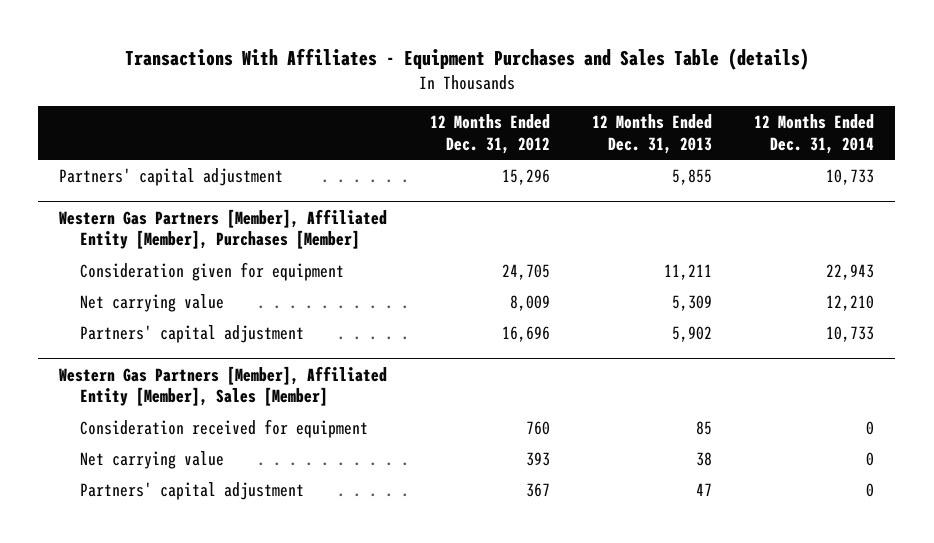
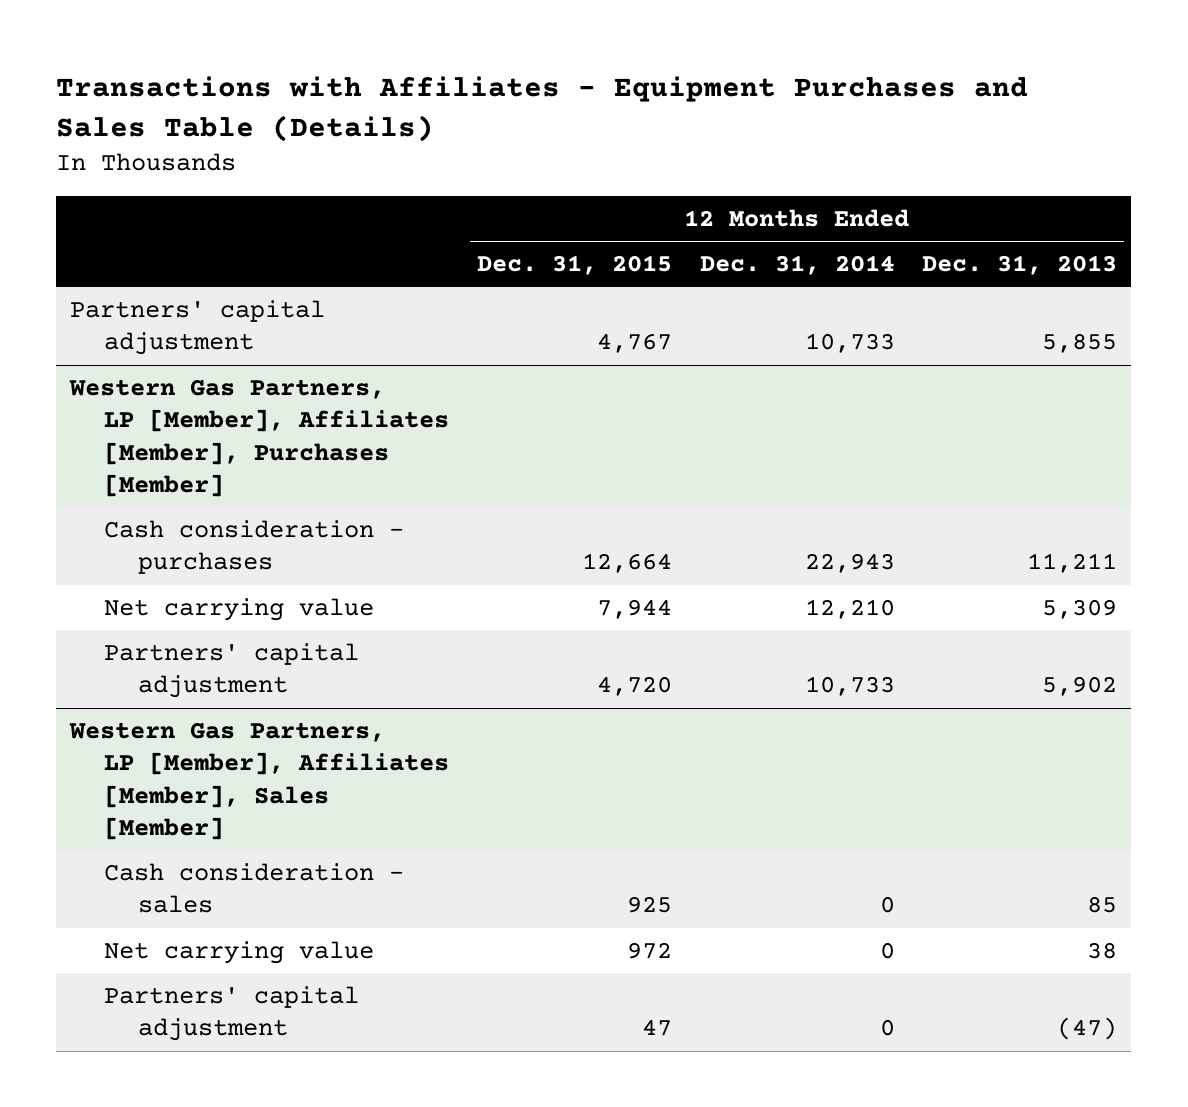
- Transactions With Affiliates - Equipment Purchases and Sales Table (details)
+ Transactions with Affiliates - Equipment Purchases and Sales Table (Details)
- | 12 Months Ended Dec. 31, 2012 | 12 Months Ended Dec. 31, 2013 | 12 Months Ended Dec. 31, 2014
+ | 12 Months Ended Dec. 31, 2015 | 12 Months Ended Dec. 31, 2014 | 12 Months Ended Dec. 31, 2013
- Western Gas Partners [Member], Affiliated Entity [Member], Purchases [Member]
- Consideration given for equipment | 24,705 | 11,211 | 22,943
+ Western Gas Partners, LP [Member], Affiliates [Member], Purchases [Member]
+ Cash consideration - purchases | 12,664 | 22,943 | 11,211
- Western Gas Partners [Member], Affiliated Entity [Member], Sales [Member]
- Consideration received for equipment | 760 | 85 | 0
+ Western Gas Partners, LP [Member], Affiliates [Member], Sales [Member]
+ Cash consideration - sales | 925 | 0 | 85
- Partners' capital adjustment | 367 | 47 | 0
+ Partners' capital adjustment | 47 | 0 | (47)

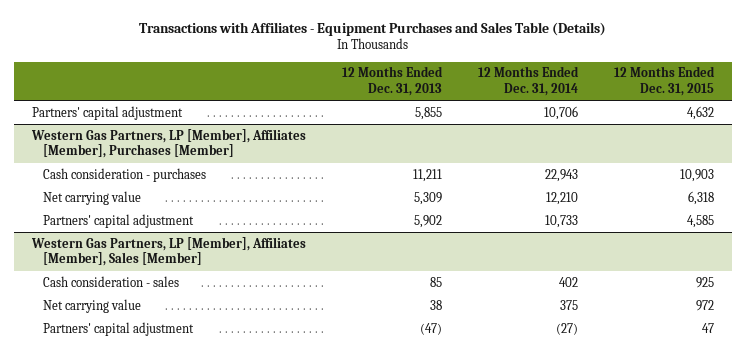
- | 12 Months Ended Dec. 31, 2015 | 12 Months Ended Dec. 31, 2014 | 12 Months Ended Dec. 31, 2013
+ | 12 Months Ended Dec. 31, 2013 | 12 Months Ended Dec. 31, 2014 | 12 Months Ended Dec. 31, 2015
- Partners' capital adjustment | 4,767 | 10,733 | 5,855
+ Partners' capital adjustment | 5,855 | 10,706 | 4,632
@ Western Gas Partners, LP [Member], Affiliates [Member], Purchases [Member]
- Cash consideration - purchases | 12,664 | 22,943 | 11,211
- Net carrying value | 7,944 | 12,210 | 5,309
- Partners' capital adjustment | 4,720 | 10,733 | 5,902
+ Cash consideration - purchases | 11,211 | 22,943 | 10,903
+ Net carrying value | 5,309 | 12,210 | 6,318
+ Partners' capital adjustment | 5,902 | 10,733 | 4,585
@ Western Gas Partners, LP [Member], Affiliates [Member], Sales [Member]
- Cash consideration - sales | 925 | 0 | 85
- Net carrying value | 972 | 0 | 38
- Partners' capital adjustment | 47 | 0 | (47)
+ Cash consideration - sales | 85 | 402 | 925
+ Net carrying value | 38 | 375 | 972
+ Partners' capital adjustment | (47) | (27) | 47

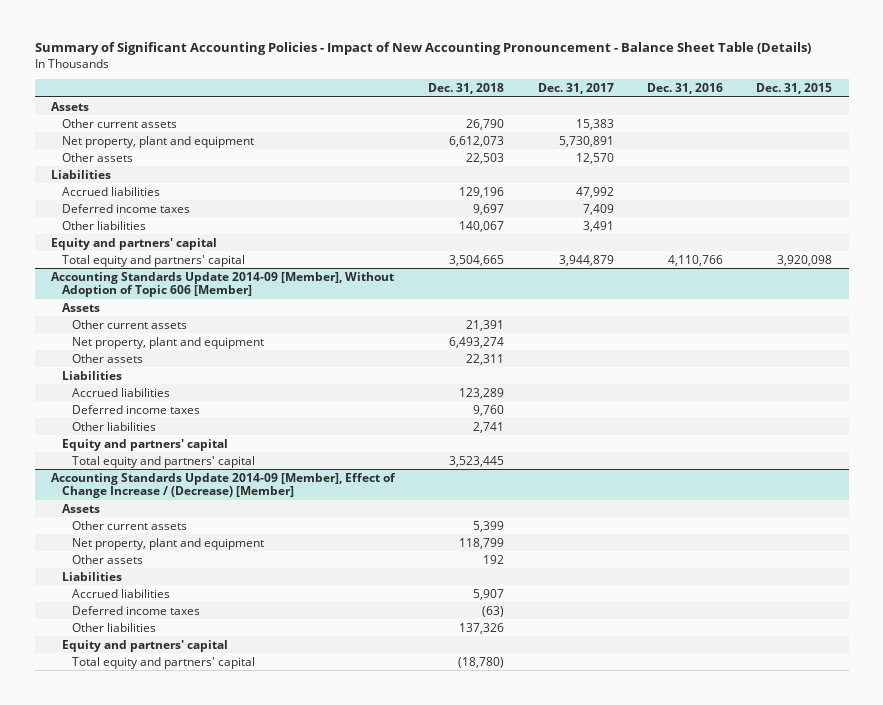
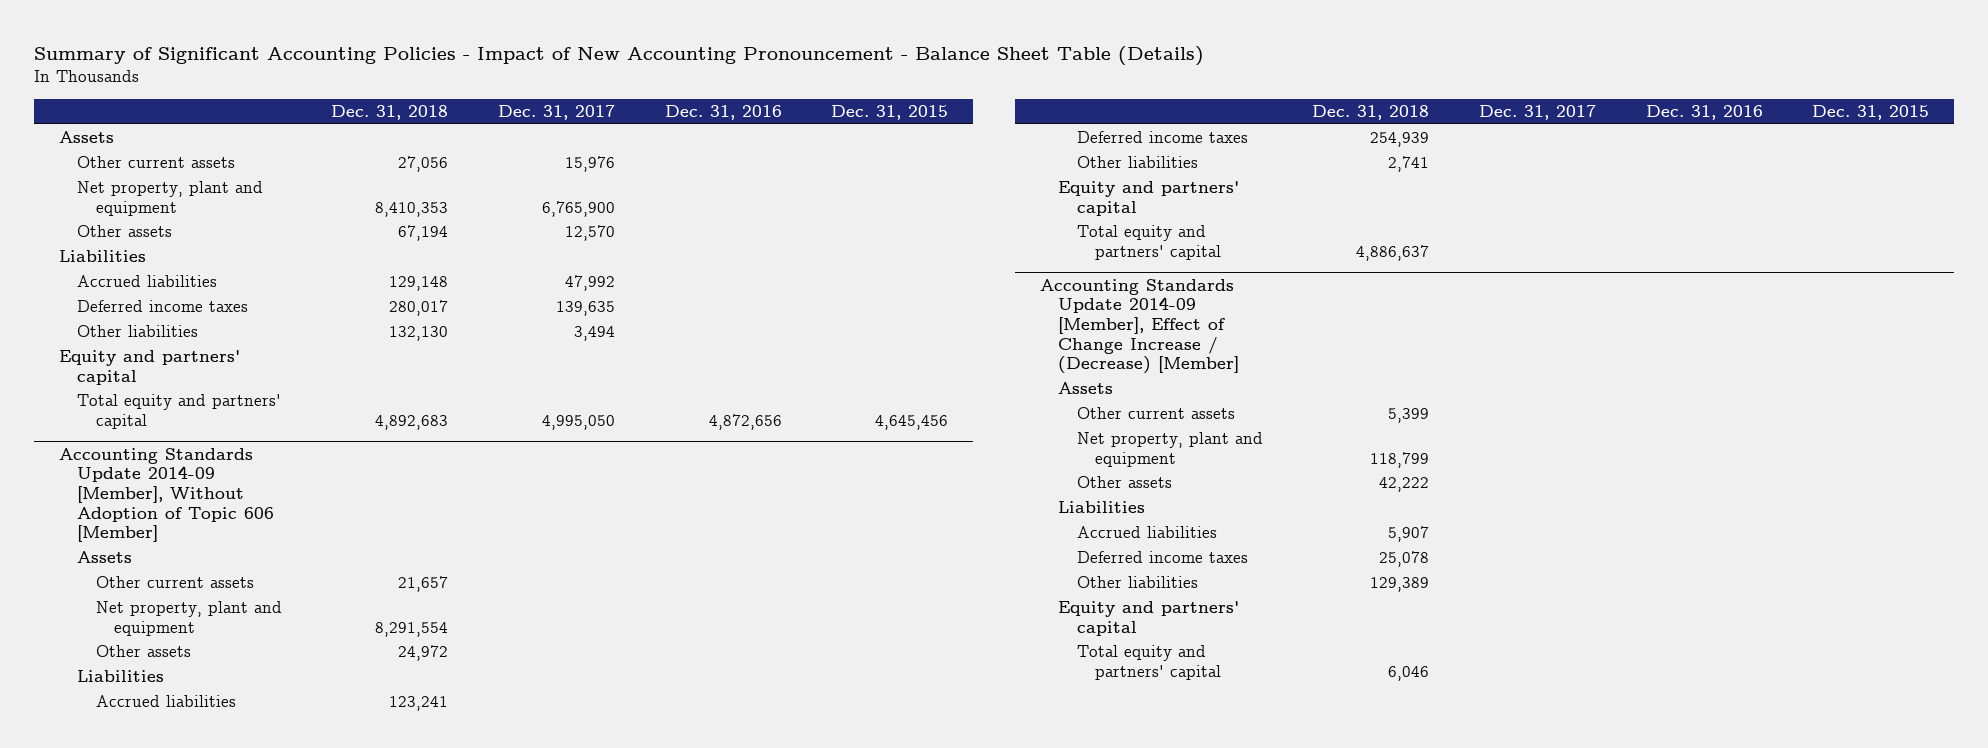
- Other current assets | 26,790 | 15,383 | |
- Net property, plant and equipment | 6,612,073 | 5,730,891 | |
- Other assets | 22,503 | 12,570 | |
+ Other current assets | 27,056 | 15,976 | |
+ Net property, plant and equipment | 8,410,353 | 6,765,900 | |
+ Other assets | 67,194 | 12,570 | |
- Accrued liabilities | 129,196 | 47,992 | |
- Deferred income taxes | 9,697 | 7,409 | |
- Other liabilities | 140,067 | 3,491 | |
+ Accrued liabilities | 129,148 | 47,992 | |
+ Deferred income taxes | 280,017 | 139,635 | |
+ Other liabilities | 132,130 | 3,494 | |
- Total equity and partners' capital | 3,504,665 | 3,944,879 | 4,110,766 | 3,920,098
+ Total equity and partners' capital | 4,892,683 | 4,995,050 | 4,872,656 | 4,645,456
@ Accounting Standards Update 2014-09 [Member], Without Adoption of Topic 606 [Member]
- Other current assets | 21,391 | | |
- Net property, plant and equipment | 6,493,274 | | |
- Other assets | 22,311 | | |
+ Other current assets | 21,657 | | |
+ Net property, plant and equipment | 8,291,554 | | |
+ Other assets | 24,972 | | |
- Accrued liabilities | 123,289 | | |
- Deferred income taxes | 9,760 | | |
+ Accrued liabilities | 123,241 | | |
+ Deferred income taxes | 254,939 | | |
- Total equity and partners' capital | 3,523,445 | | |
+ Total equity and partners' capital | 4,886,637 | | |
@ Accounting Standards Update 2014-09 [Member], Effect of Change Increase / (Decrease) [Member]
- Other assets | 192 | | |
+ Other assets | 42,222 | | |
- Deferred income taxes | (63) | | |
- Other liabilities | 137,326 | | |
+ Deferred income taxes | 25,078 | | |
+ Other liabilities | 129,389 | | |
- Total equity and partners' capital | (18,780) | | |
+ Total equity and partners' capital | 6,046 | | |

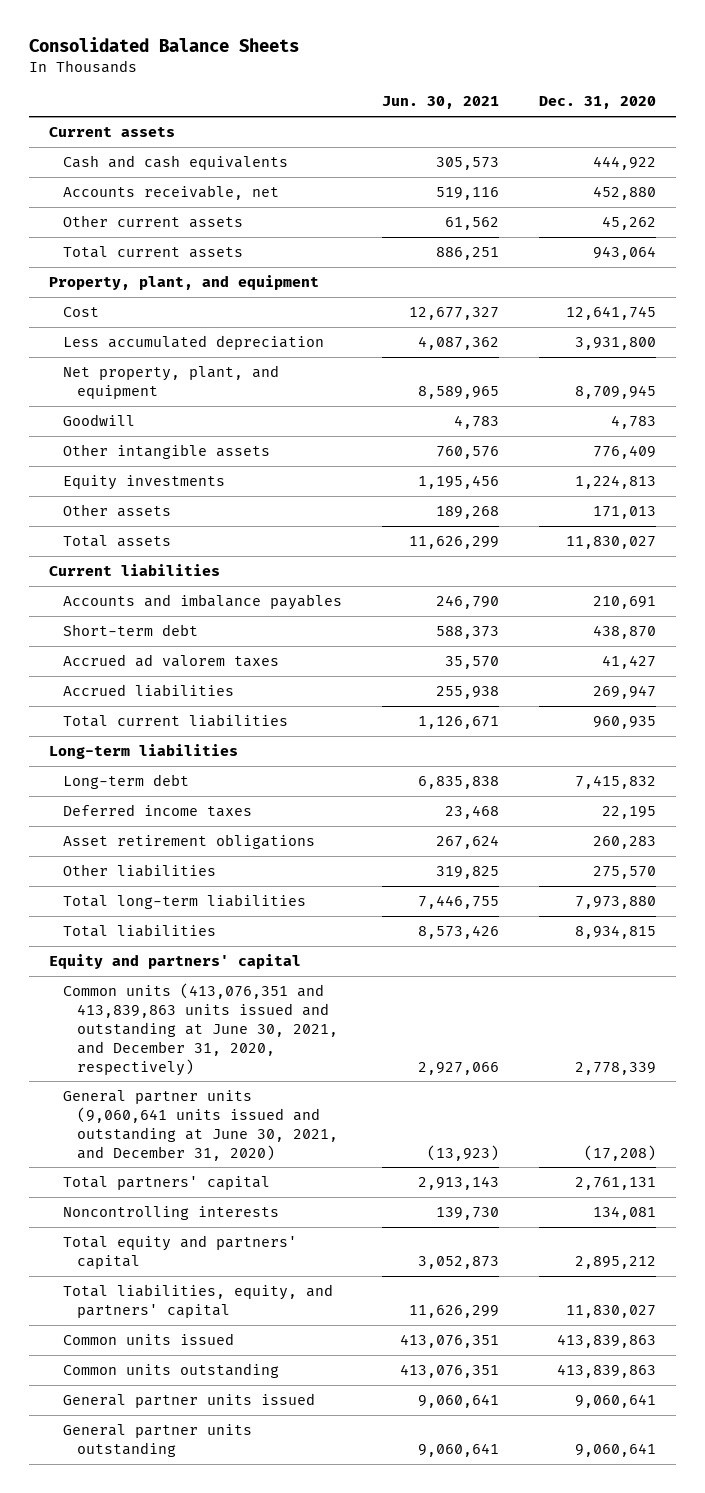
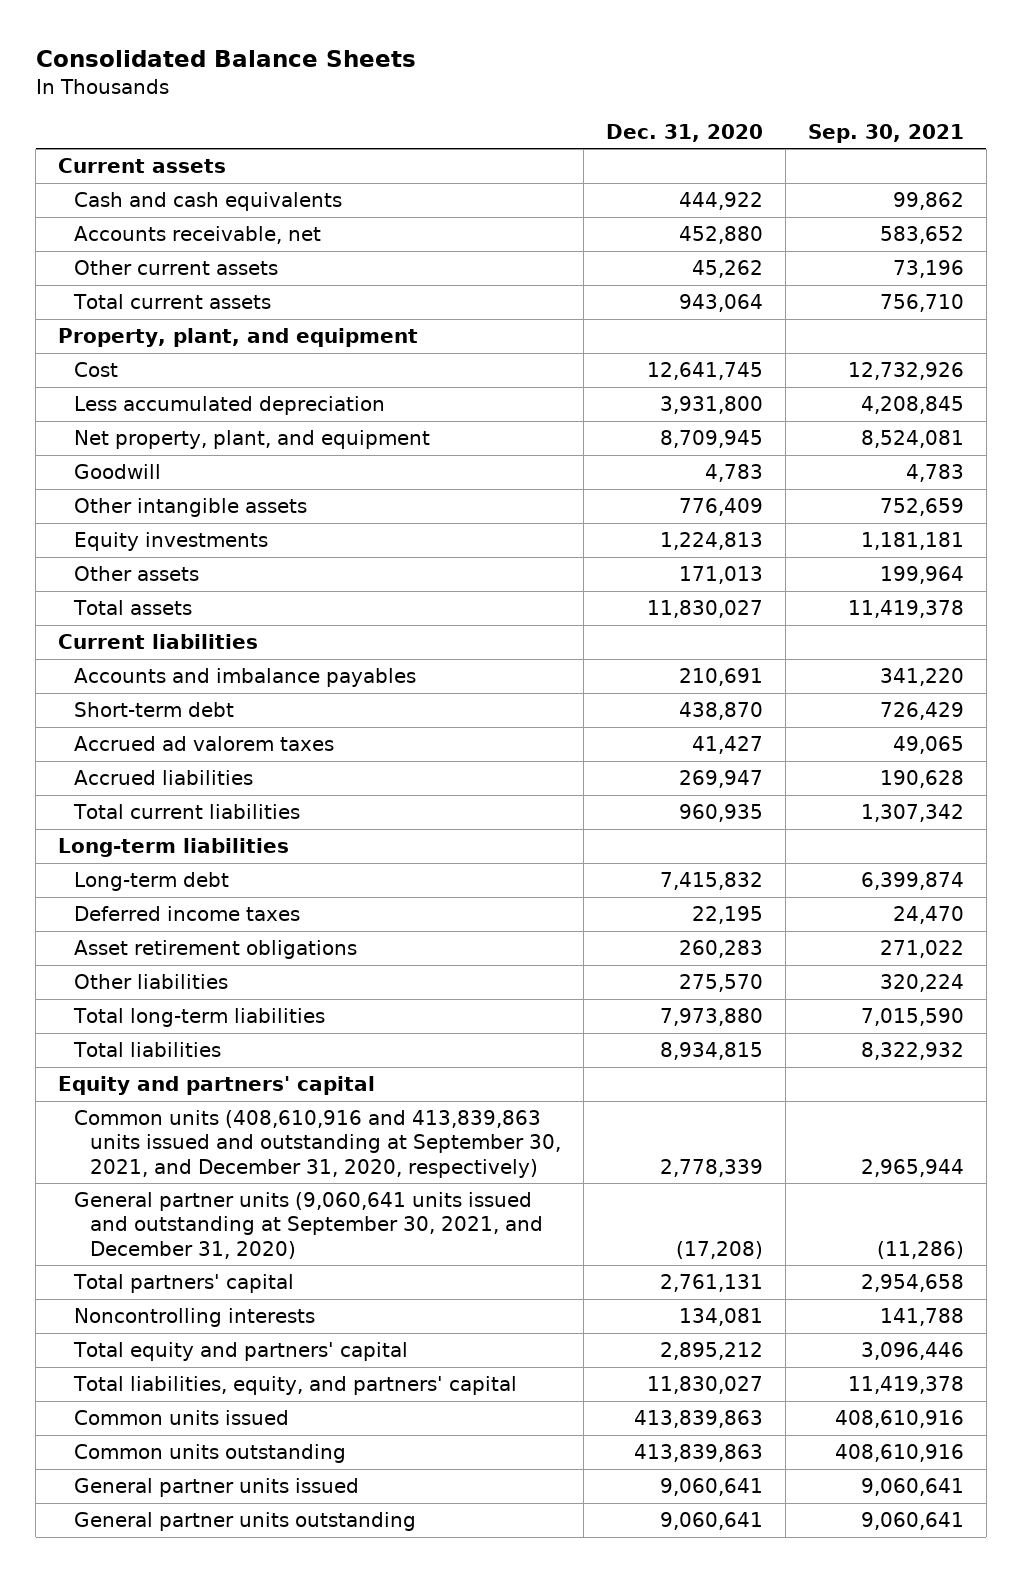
- | Jun. 30, 2021 | Dec. 31, 2020
+ | Dec. 31, 2020 | Sep. 30, 2021
- Common units (413,076,351 and 413,839,863 units issued and outstanding at June 30, 2021, and December 31, 2020, respectively) | 2,927,066 | 2,778,339
- General partner units (9,060,641 units issued and outstanding at June 30, 2021, and December 31, 2020) | (13,923) | (17,208)
+ Common units (408,610,916 and 413,839,863 units issued and outstanding at September 30, 2021, and December 31, 2020, respectively) | 2,778,339 | 2,965,944
+ General partner units (9,060,641 units issued and outstanding at September 30, 2021, and December 31, 2020) | (17,208) | (11,286)

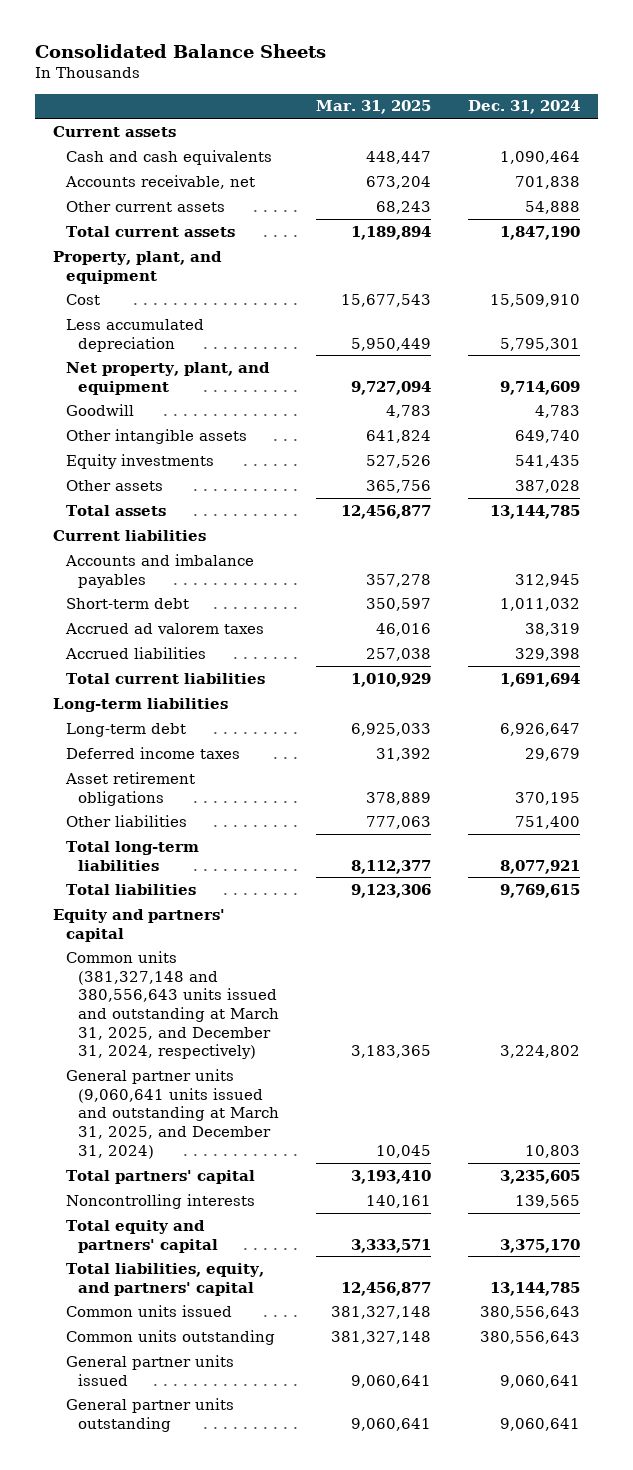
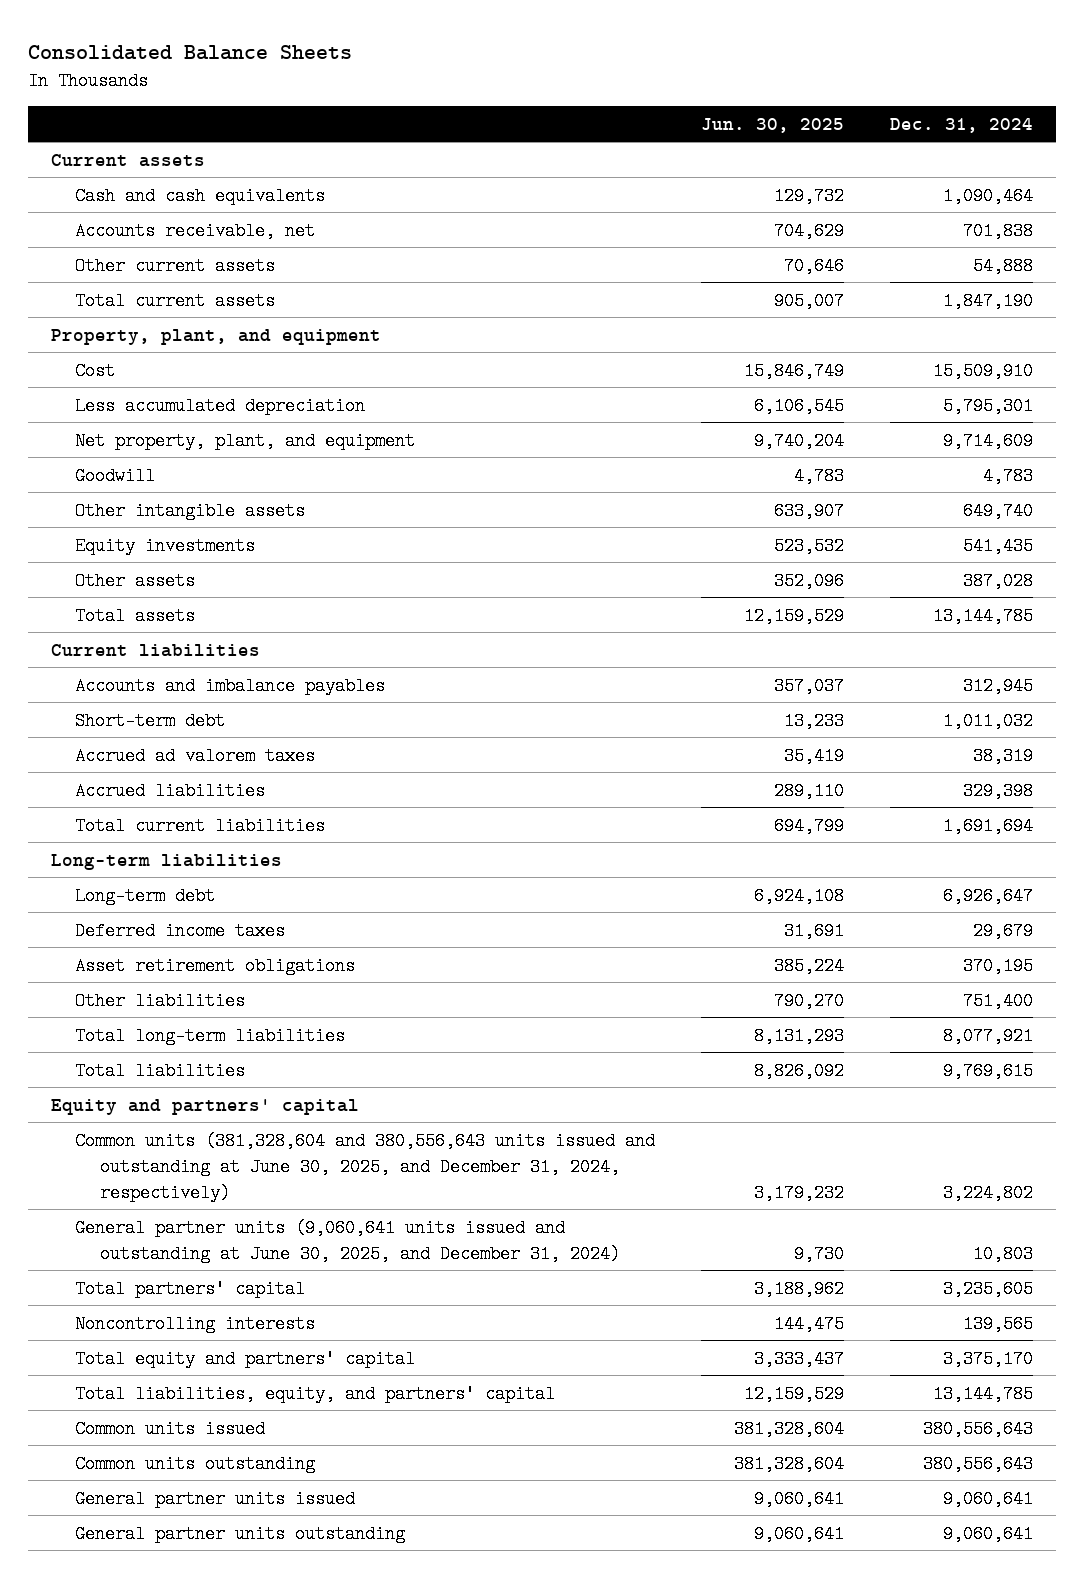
- | Mar. 31, 2025 | Dec. 31, 2024
+ | Jun. 30, 2025 | Dec. 31, 2024
- Common units (381,327,148 and 380,556,643 units issued and outstanding at March 31, 2025, and December 31, 2024, respectively) | 3,183,365 | 3,224,802
- General partner units (9,060,641 units issued and outstanding at March 31, 2025, and December 31, 2024) | 10,045 | 10,803
+ Common units (381,328,604 and 380,556,643 units issued and outstanding at June 30, 2025, and December 31, 2024, respectively) | 3,179,232 | 3,224,802
+ General partner units (9,060,641 units issued and outstanding at June 30, 2025, and December 31, 2024) | 9,730 | 10,803

